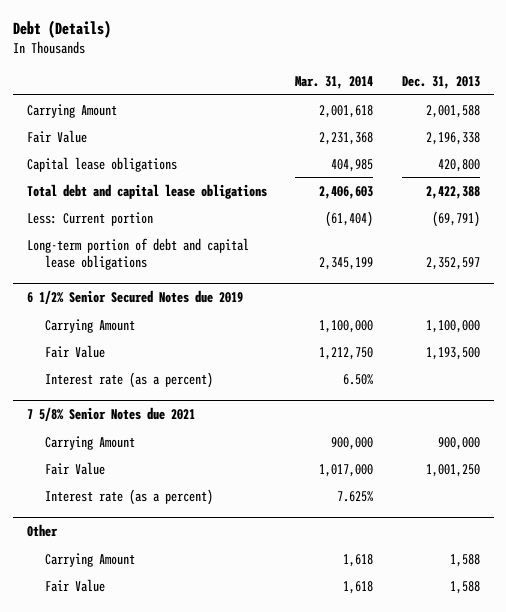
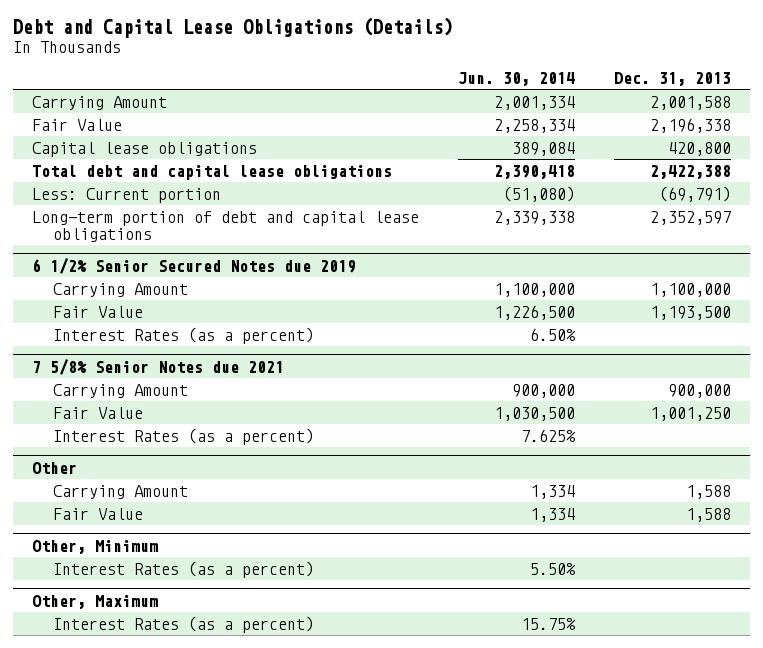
- Debt (Details)
+ Debt and Capital Lease Obligations (Details)
- | Mar. 31, 2014 | Dec. 31, 2013
+ | Jun. 30, 2014 | Dec. 31, 2013
@ 6 1/2% Senior Secured Notes due 2019
- Interest rate (as a percent) | 6.50% |
+ Interest Rates (as a percent) | 6.50% |
@ 7 5/8% Senior Notes due 2021
- Interest rate (as a percent) | 7.625% |
+ Interest Rates (as a percent) | 7.625% |
+ Other, Minimum
+ Interest Rates (as a percent) | 5.50% |
+ Other, Maximum
+ Interest Rates (as a percent) | 15.75% |

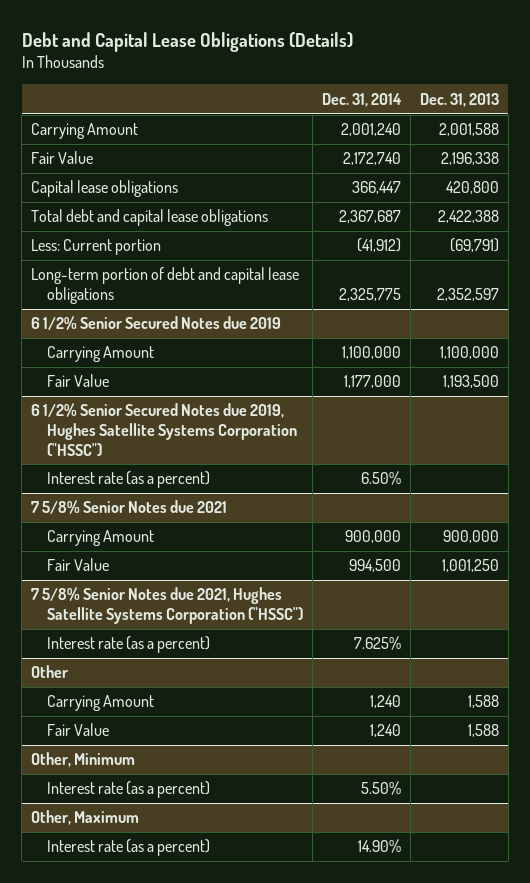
- | Jun. 30, 2014 | Dec. 31, 2013
+ | Dec. 31, 2014 | Dec. 31, 2013
@ 6 1/2% Senior Secured Notes due 2019
- Interest Rates (as a percent) | 6.50% |
+ 6 1/2% Senior Secured Notes due 2019, Hughes Satellite Systems Corporation ("HSSC")
+ Interest rate (as a percent) | 6.50% |
@ 7 5/8% Senior Notes due 2021
- Interest Rates (as a percent) | 7.625% |
+ 7 5/8% Senior Notes due 2021, Hughes Satellite Systems Corporation ("HSSC")
+ Interest rate (as a percent) | 7.625% |
@ Other, Minimum
- Interest Rates (as a percent) | 5.50% |
+ Interest rate (as a percent) | 5.50% |
@ Other, Maximum
- Interest Rates (as a percent) | 15.75% |
+ Interest rate (as a percent) | 14.90% |

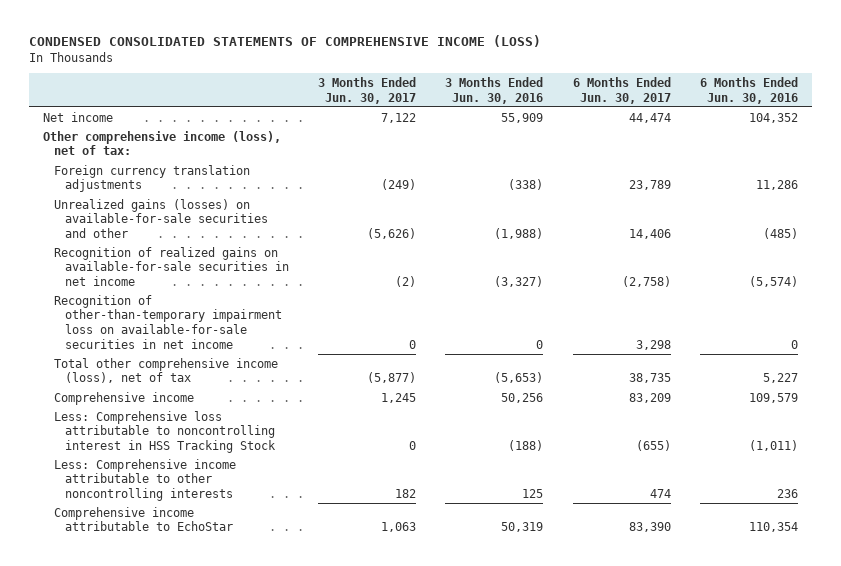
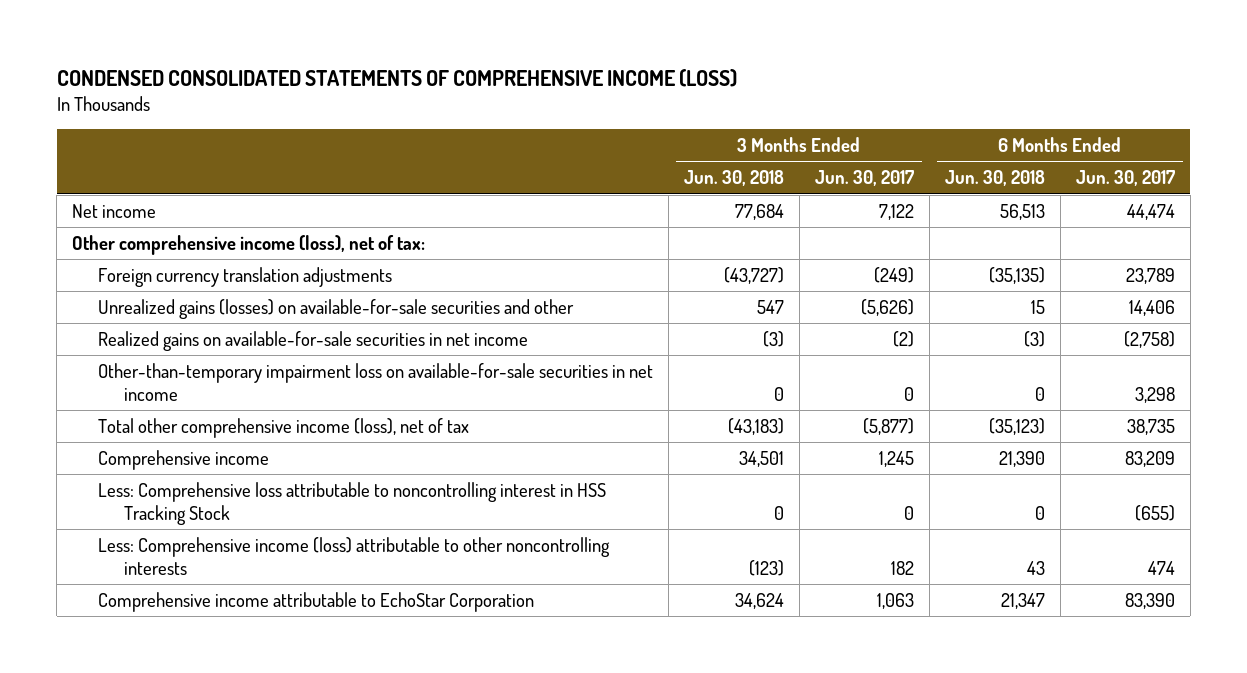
- | 3 Months Ended Jun. 30, 2017 | 3 Months Ended Jun. 30, 2016 | 6 Months Ended Jun. 30, 2017 | 6 Months Ended Jun. 30, 2016
+ | 3 Months Ended Jun. 30, 2018 | 3 Months Ended Jun. 30, 2017 | 6 Months Ended Jun. 30, 2018 | 6 Months Ended Jun. 30, 2017
- Recognition of realized gains on available-for-sale securities in net income | (2) | (3,327) | (2,758) | (5,574)
- Recognition of other-than-temporary impairment loss on available-for-sale securities in net income | 0 | 0 | 3,298 | 0
+ Realized gains on available-for-sale securities in net income | (3) | (2) | (3) | (2,758)
+ Other-than-temporary impairment loss on available-for-sale securities in net income | 0 | 0 | 0 | 3,298
- Less: Comprehensive income attributable to other noncontrolling interests | 182 | 125 | 474 | 236
- Comprehensive income attributable to EchoStar | 1,063 | 50,319 | 83,390 | 110,354
+ Less: Comprehensive income (loss) attributable to other noncontrolling interests | (123) | 182 | 43 | 474
+ Comprehensive income attributable to EchoStar Corporation | 34,624 | 1,063 | 21,347 | 83,390

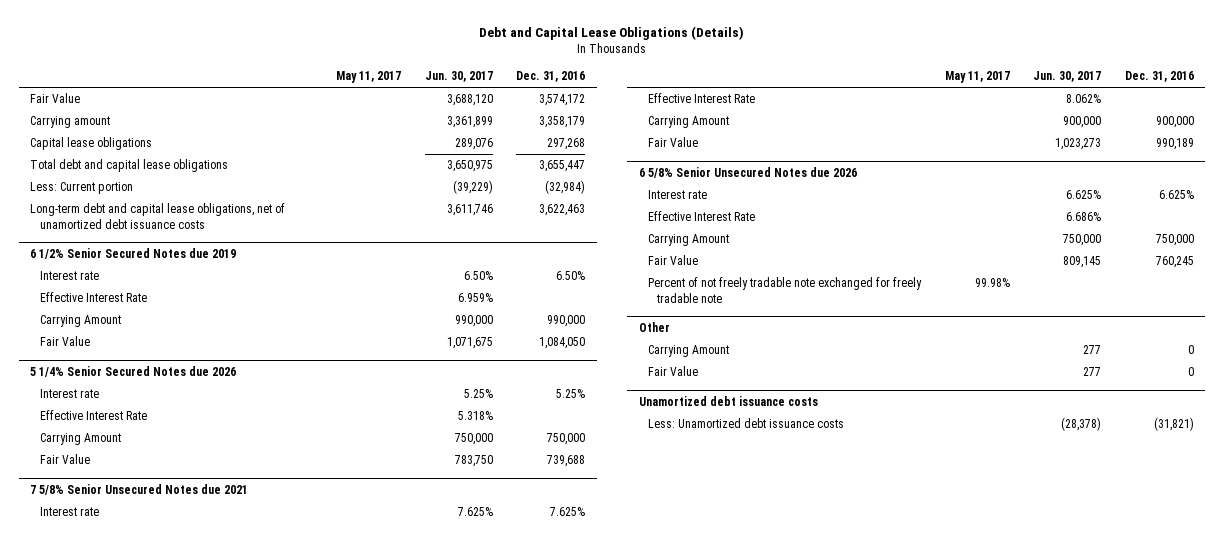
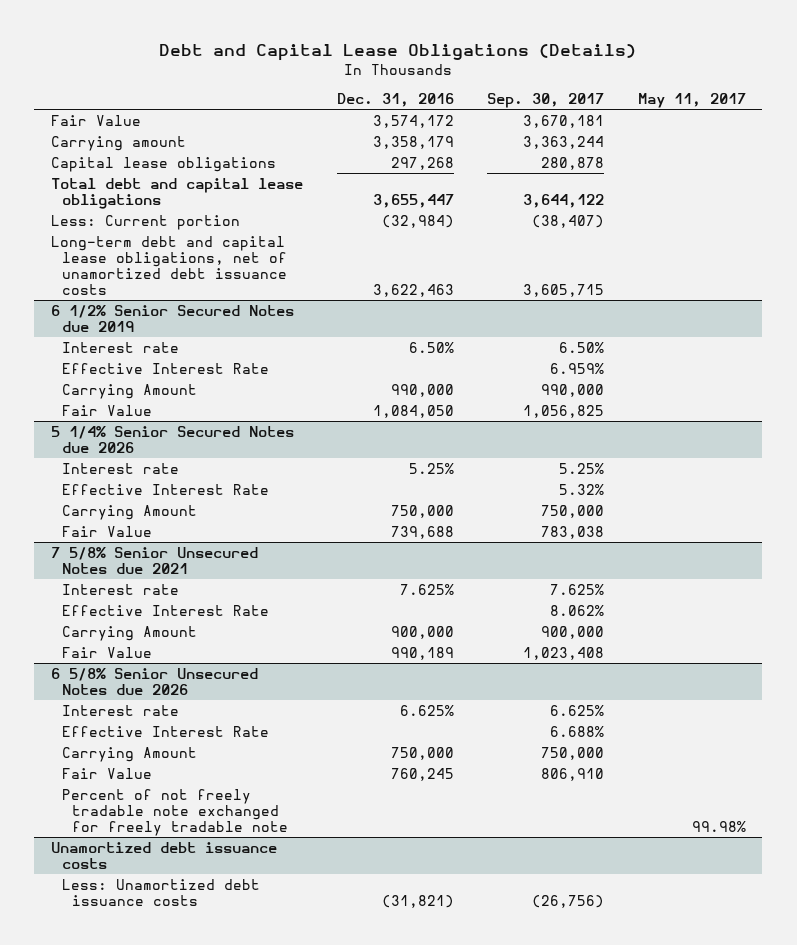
- | May 11, 2017 | Jun. 30, 2017 | Dec. 31, 2016
+ | Dec. 31, 2016 | Sep. 30, 2017 | May 11, 2017
- Other
- Carrying Amount | | 277 | 0
- Fair Value | | 277 | 0

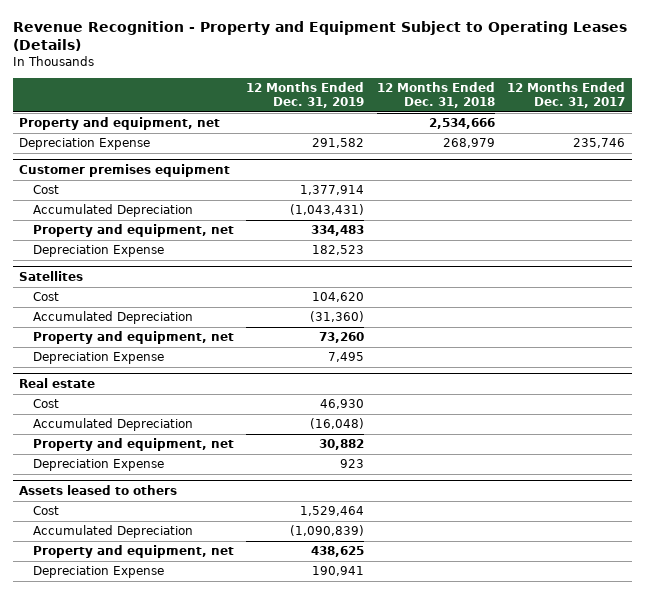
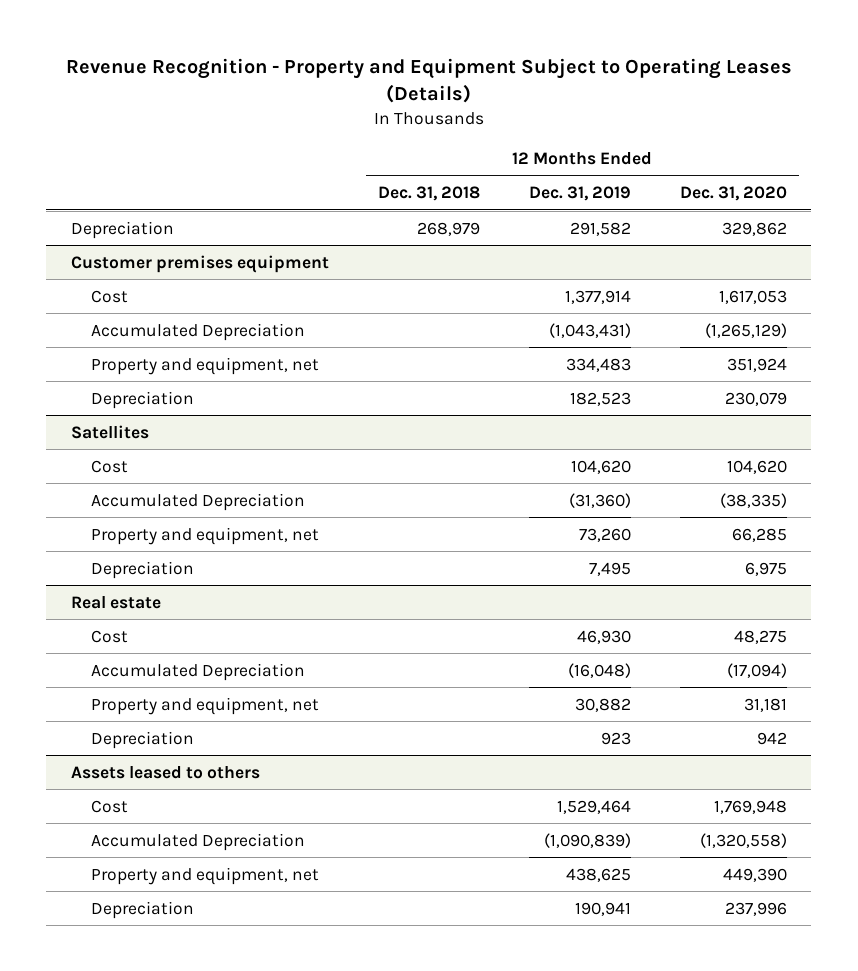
- | 12 Months Ended Dec. 31, 2019 | 12 Months Ended Dec. 31, 2018 | 12 Months Ended Dec. 31, 2017
+ | 12 Months Ended Dec. 31, 2018 | 12 Months Ended Dec. 31, 2019 | 12 Months Ended Dec. 31, 2020
- Property and equipment, net | | 2,534,666 |
- Depreciation Expense | 291,582 | 268,979 | 235,746
+ Depreciation | 268,979 | 291,582 | 329,862
@ Customer premises equipment
- Depreciation Expense | 182,523 | |
+ Depreciation | | 182,523 | 230,079
@ Satellites
- Depreciation Expense | 7,495 | |
+ Depreciation | | 7,495 | 6,975
@ Real estate
- Depreciation Expense | 923 | |
+ Depreciation | | 923 | 942
@ Assets leased to others
- Depreciation Expense | 190,941 | |
+ Depreciation | | 190,941 | 237,996

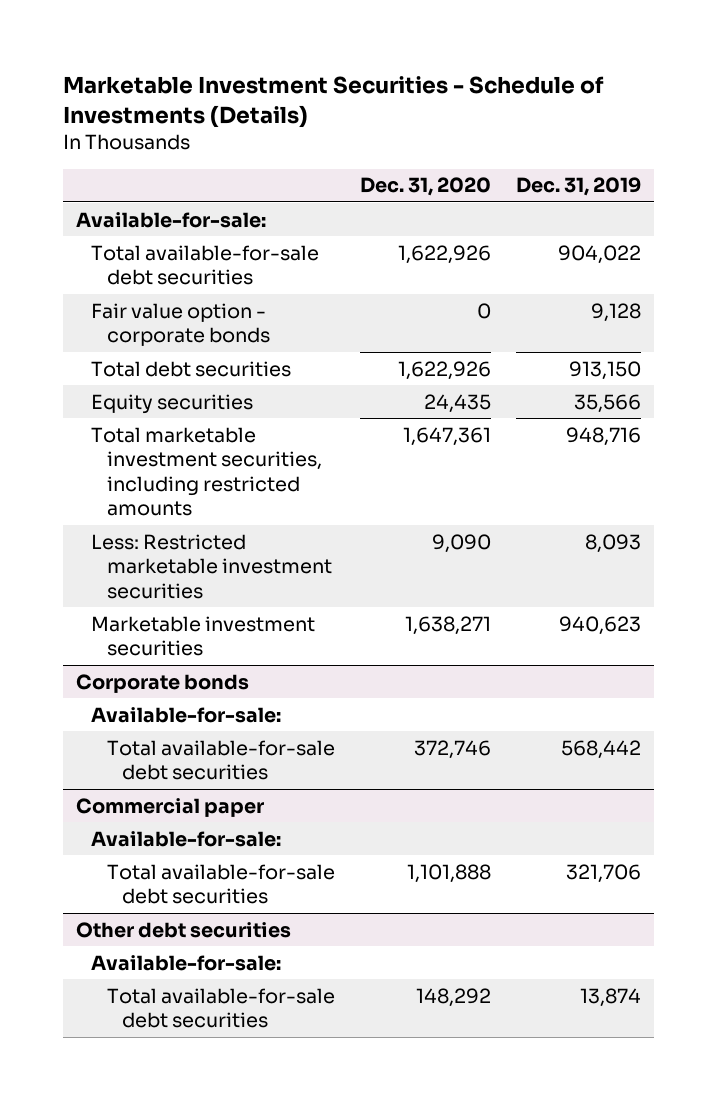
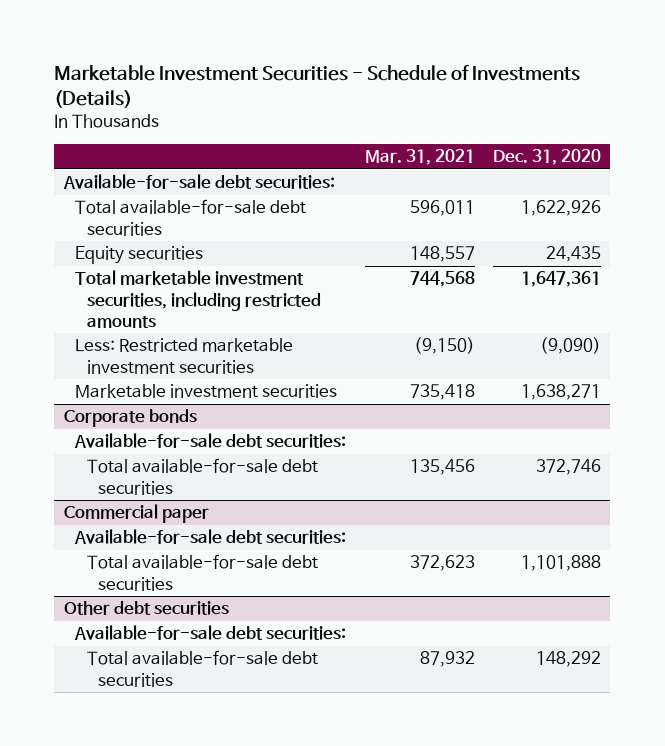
- | Dec. 31, 2020 | Dec. 31, 2019
+ | Mar. 31, 2021 | Dec. 31, 2020
- Available-for-sale:
+ Available-for-sale debt securities:
- Fair value option - corporate bonds | 0 | 9,128
- Total debt securities | 1,622,926 | 913,150
- Less: Restricted marketable investment securities | 9,090 | 8,093
+ Less: Restricted marketable investment securities | (9,150) | (9,090)
@ Corporate bonds
- Available-for-sale:
+ Available-for-sale debt securities:
@ Commercial paper
- Available-for-sale:
+ Available-for-sale debt securities:
@ Other debt securities
- Available-for-sale:
+ Available-for-sale debt securities:

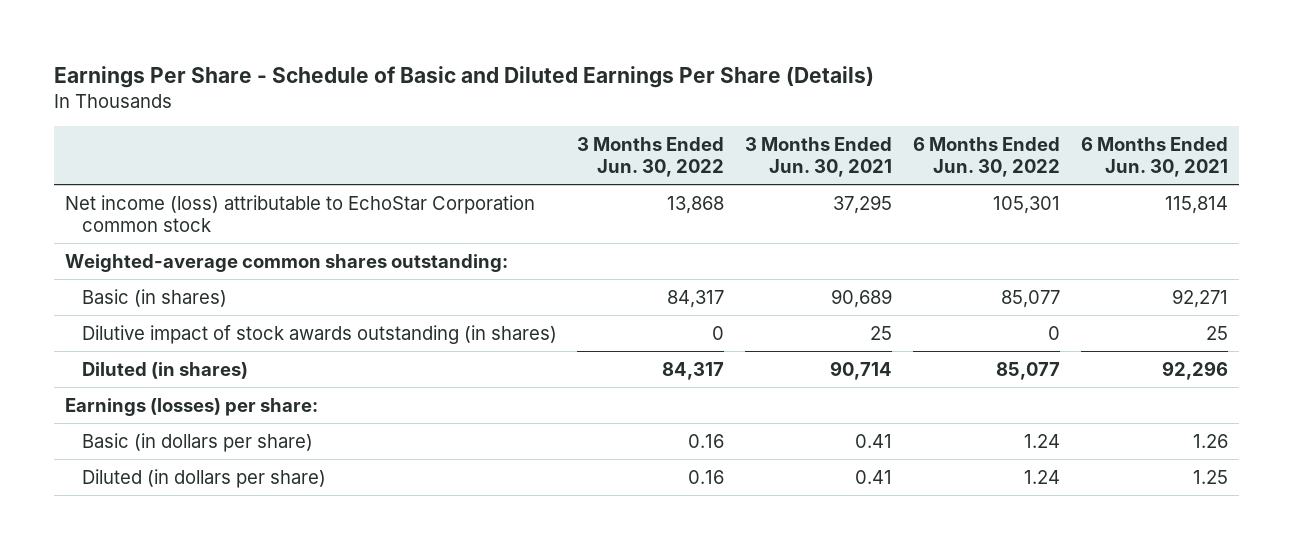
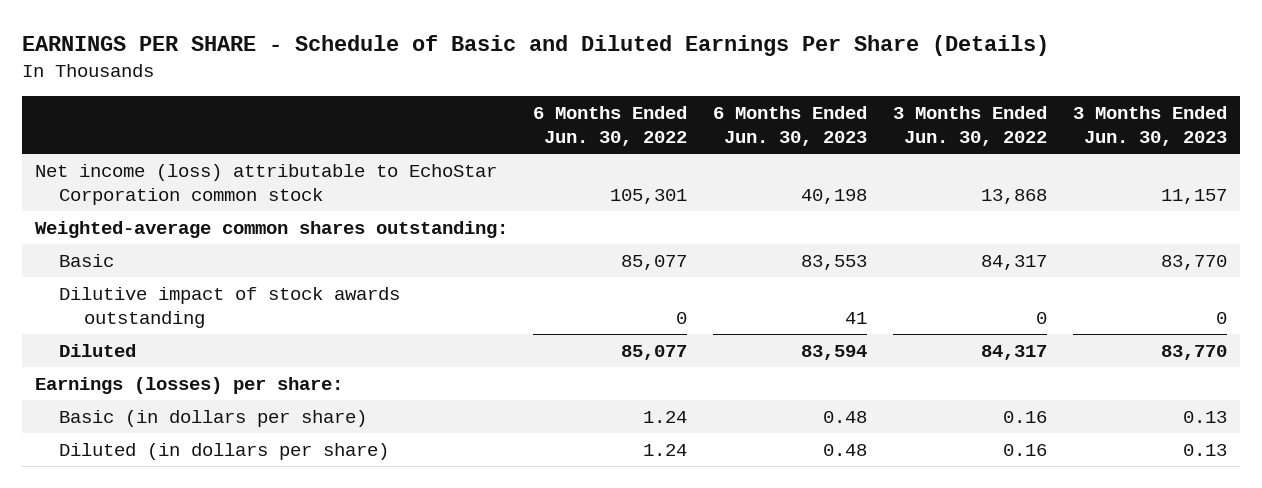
- Earnings Per Share - Schedule of Basic and Diluted Earnings Per Share (Details)
+ EARNINGS PER SHARE - Schedule of Basic and Diluted Earnings Per Share (Details)
- | 3 Months Ended Jun. 30, 2022 | 3 Months Ended Jun. 30, 2021 | 6 Months Ended Jun. 30, 2022 | 6 Months Ended Jun. 30, 2021
+ | 6 Months Ended Jun. 30, 2022 | 6 Months Ended Jun. 30, 2023 | 3 Months Ended Jun. 30, 2022 | 3 Months Ended Jun. 30, 2023
- Basic (in shares) | 84,317 | 90,689 | 85,077 | 92,271
- Dilutive impact of stock awards outstanding (in shares) | 0 | 25 | 0 | 25
- Diluted (in shares) | 84,317 | 90,714 | 85,077 | 92,296
+ Basic | 85,077 | 83,553 | 84,317 | 83,770
+ Dilutive impact of stock awards outstanding | 0 | 41 | 0 | 0
+ Diluted | 85,077 | 83,594 | 84,317 | 83,770

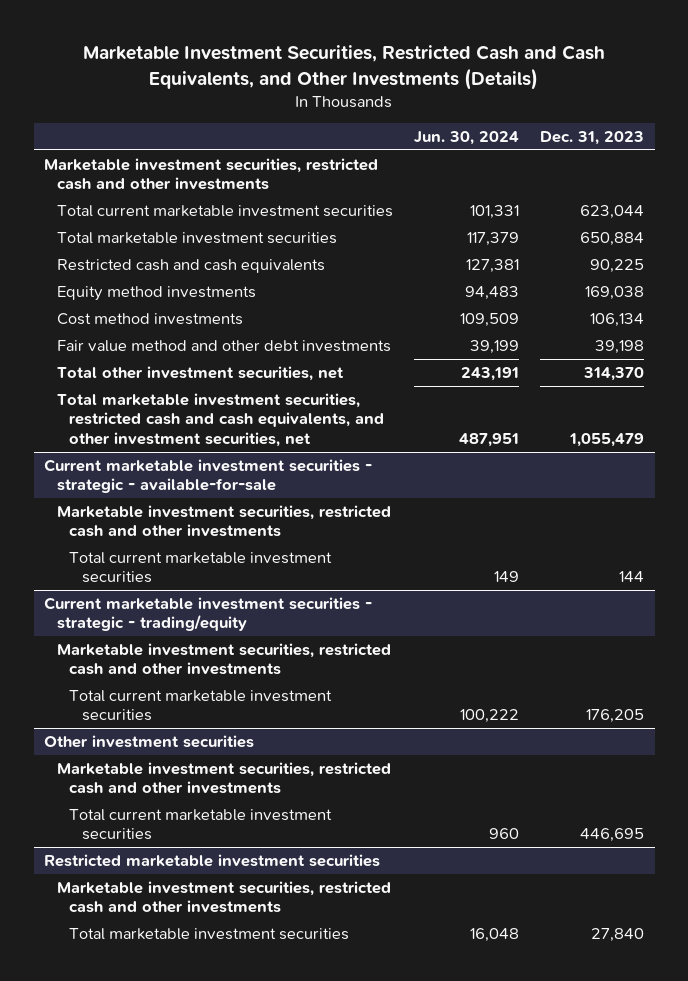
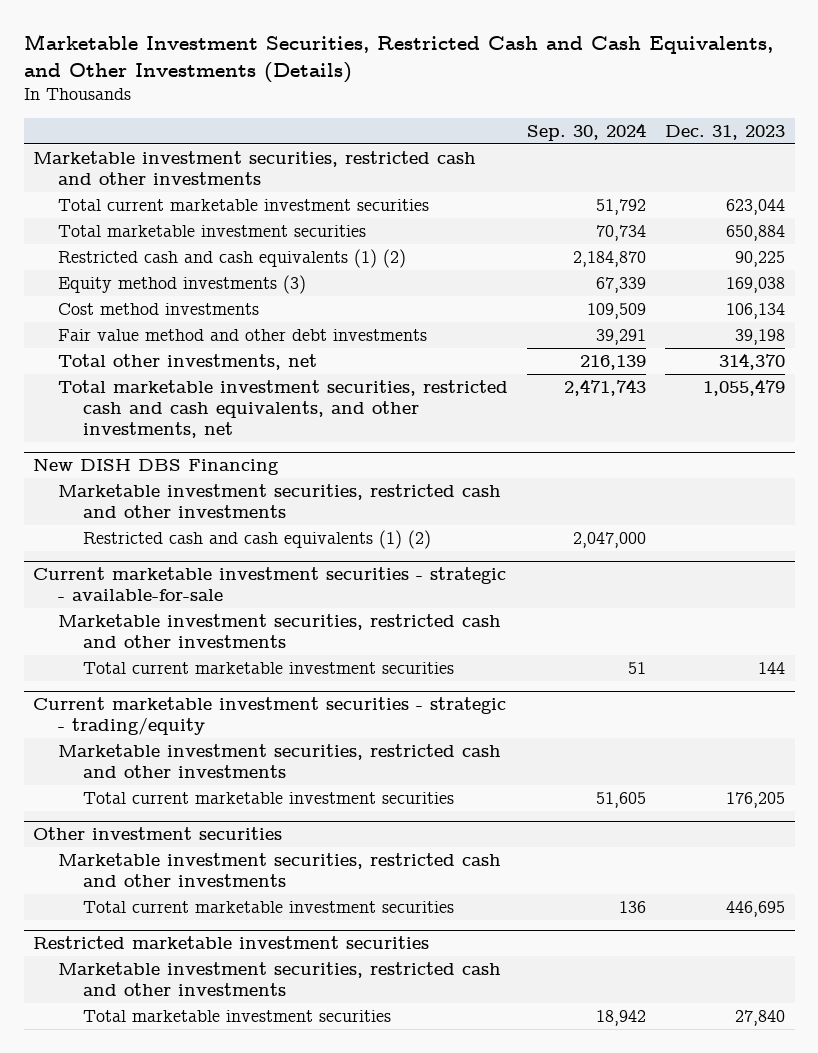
- | Jun. 30, 2024 | Dec. 31, 2023
+ | Sep. 30, 2024 | Dec. 31, 2023
- Restricted cash and cash equivalents | 127,381 | 90,225
- Equity method investments | 94,483 | 169,038
+ Restricted cash and cash equivalents (1) (2) | 2,184,870 | 90,225
+ Equity method investments (3) | 67,339 | 169,038
- Total other investment securities, net | 243,191 | 314,370
- Total marketable investment securities, restricted cash and cash equivalents, and other investment securities, net | 487,951 | 1,055,479
+ Total other investments, net | 216,139 | 314,370
+ Total marketable investment securities, restricted cash and cash equivalents, and other investments, net | 2,471,743 | 1,055,479
+ New DISH DBS Financing
+ Marketable investment securities, restricted cash and other investments
+ Restricted cash and cash equivalents (1) (2) | 2,047,000 |

